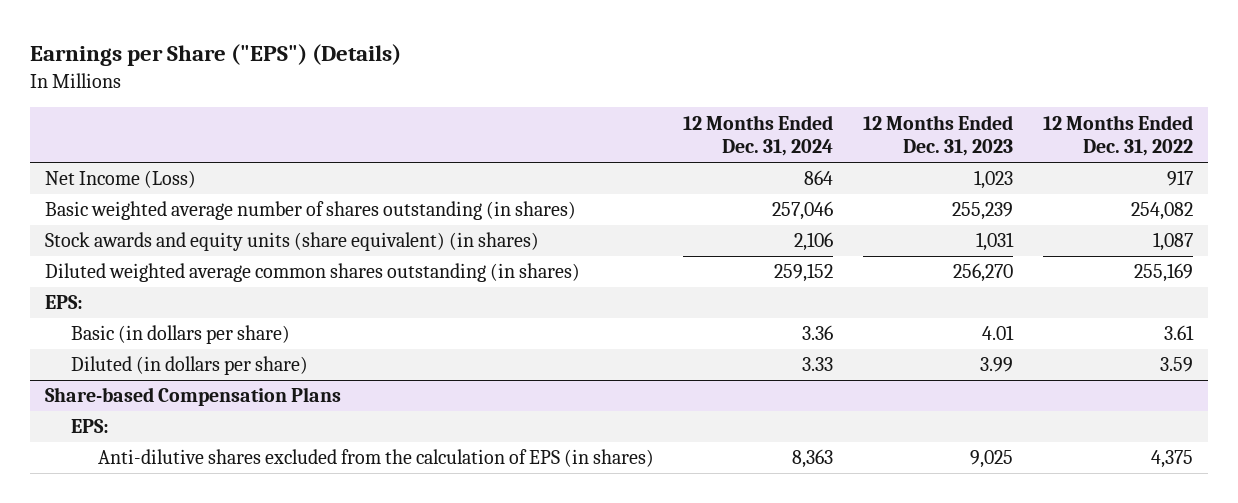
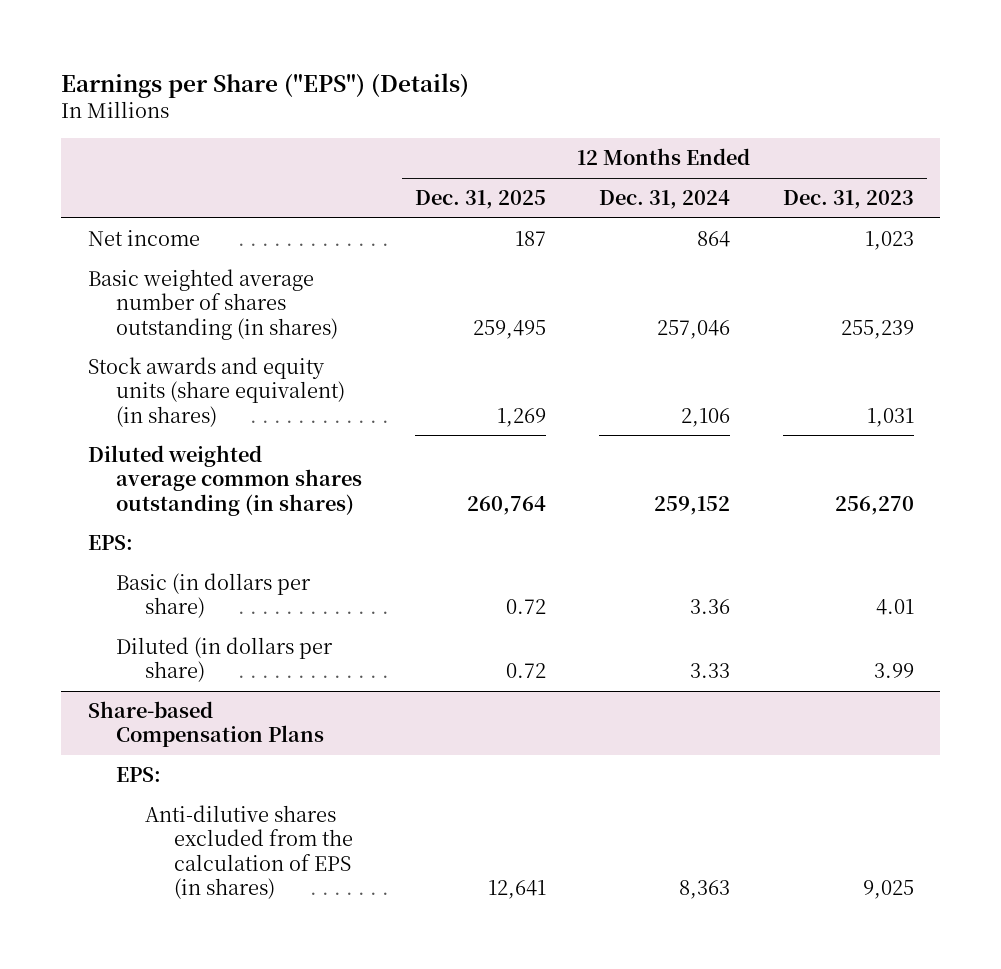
- | 12 Months Ended Dec. 31, 2024 | 12 Months Ended Dec. 31, 2023 | 12 Months Ended Dec. 31, 2022
+ | 12 Months Ended Dec. 31, 2025 | 12 Months Ended Dec. 31, 2024 | 12 Months Ended Dec. 31, 2023
- Net Income (Loss) | 864 | 1,023 | 917
+ Net income | 187 | 864 | 1,023

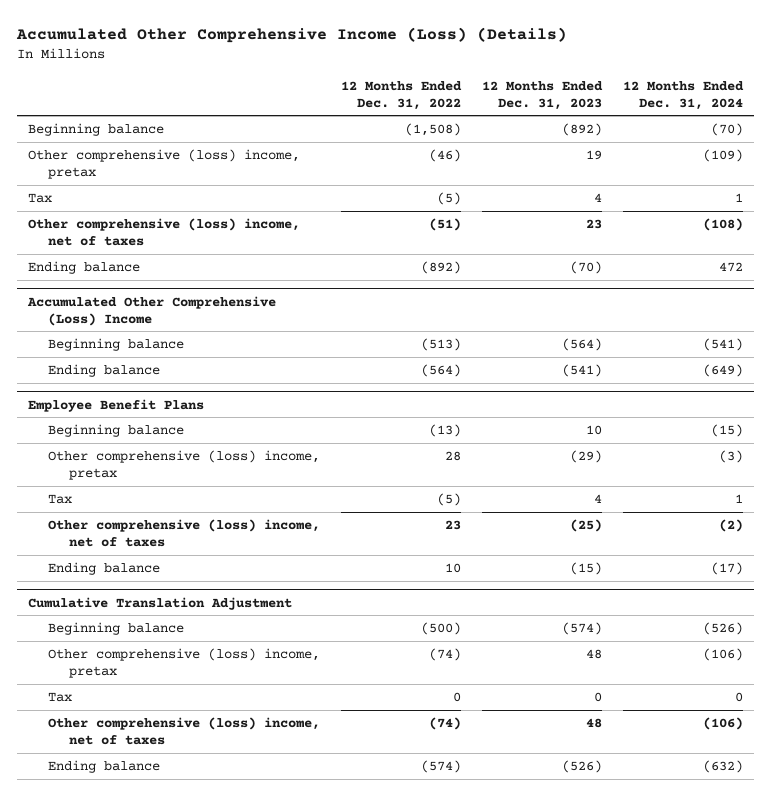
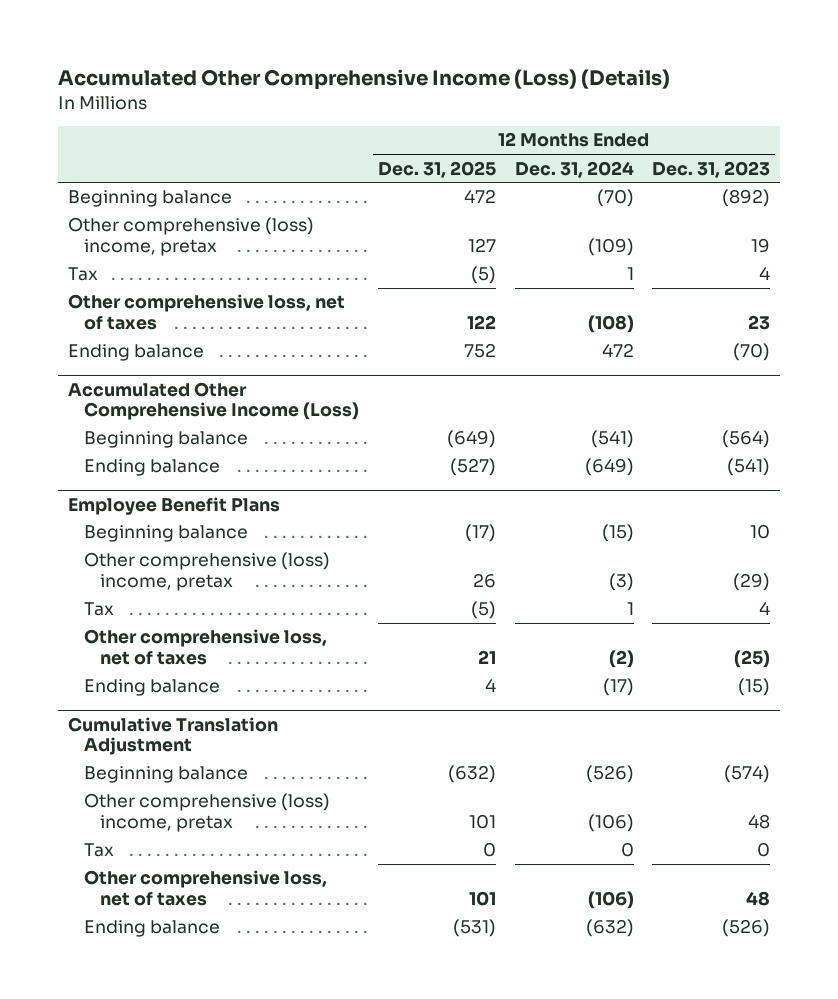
- | 12 Months Ended Dec. 31, 2022 | 12 Months Ended Dec. 31, 2023 | 12 Months Ended Dec. 31, 2024
+ | 12 Months Ended Dec. 31, 2025 | 12 Months Ended Dec. 31, 2024 | 12 Months Ended Dec. 31, 2023
- Other comprehensive (loss) income, net of taxes | (51) | 23 | (108)
+ Other comprehensive loss, net of taxes | 122 | (108) | 23
- Accumulated Other Comprehensive (Loss) Income
+ Accumulated Other Comprehensive Income (Loss)
@ Employee Benefit Plans
- Other comprehensive (loss) income, net of taxes | 23 | (25) | (2)
+ Other comprehensive loss, net of taxes | 21 | (2) | (25)
@ Cumulative Translation Adjustment
- Other comprehensive (loss) income, net of taxes | (74) | 48 | (106)
+ Other comprehensive loss, net of taxes | 101 | (106) | 48

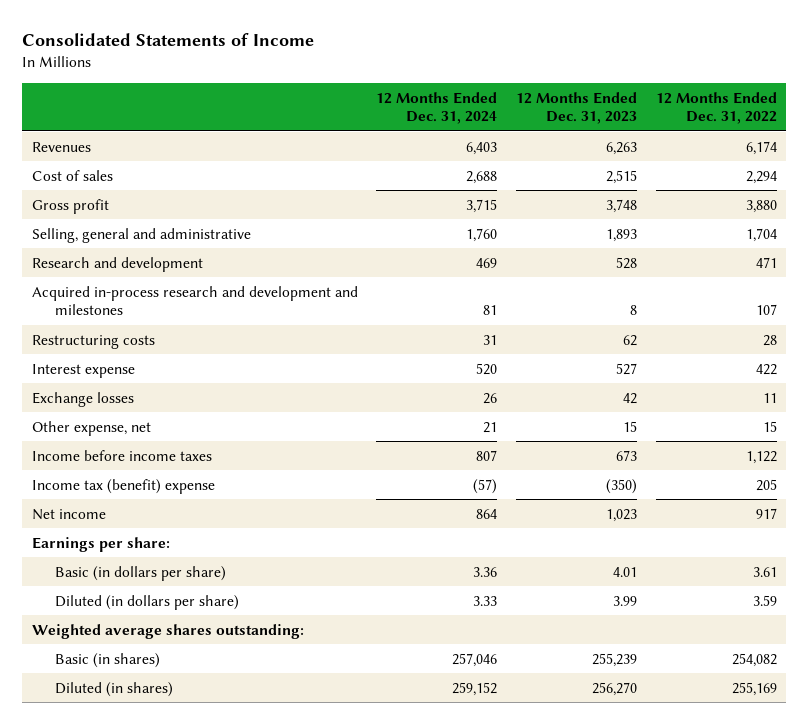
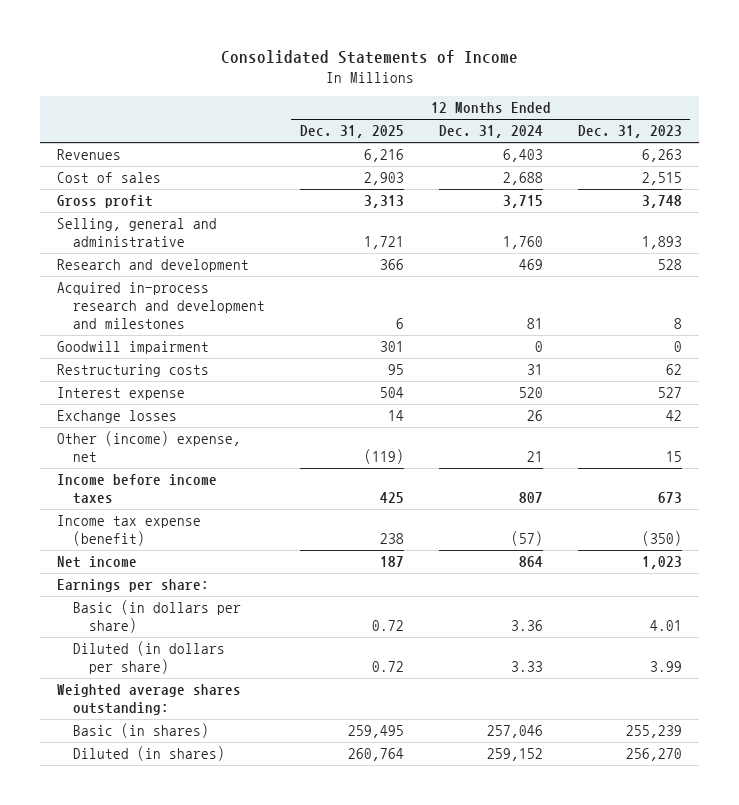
- | 12 Months Ended Dec. 31, 2024 | 12 Months Ended Dec. 31, 2023 | 12 Months Ended Dec. 31, 2022
+ | 12 Months Ended Dec. 31, 2025 | 12 Months Ended Dec. 31, 2024 | 12 Months Ended Dec. 31, 2023
+ Goodwill impairment | 301 | 0 | 0
- Other expense, net | 21 | 15 | 15
+ Other (income) expense, net | (119) | 21 | 15
- Income tax (benefit) expense | (57) | (350) | 205
+ Income tax expense (benefit) | 238 | (57) | (350)

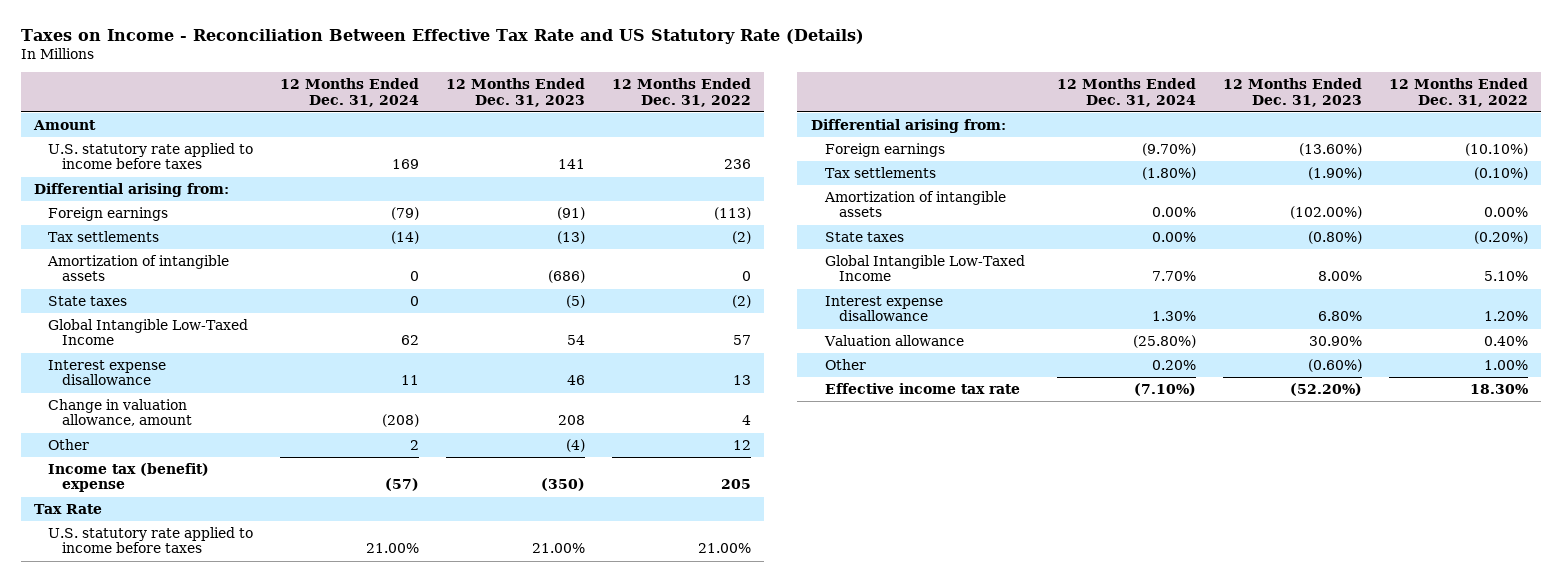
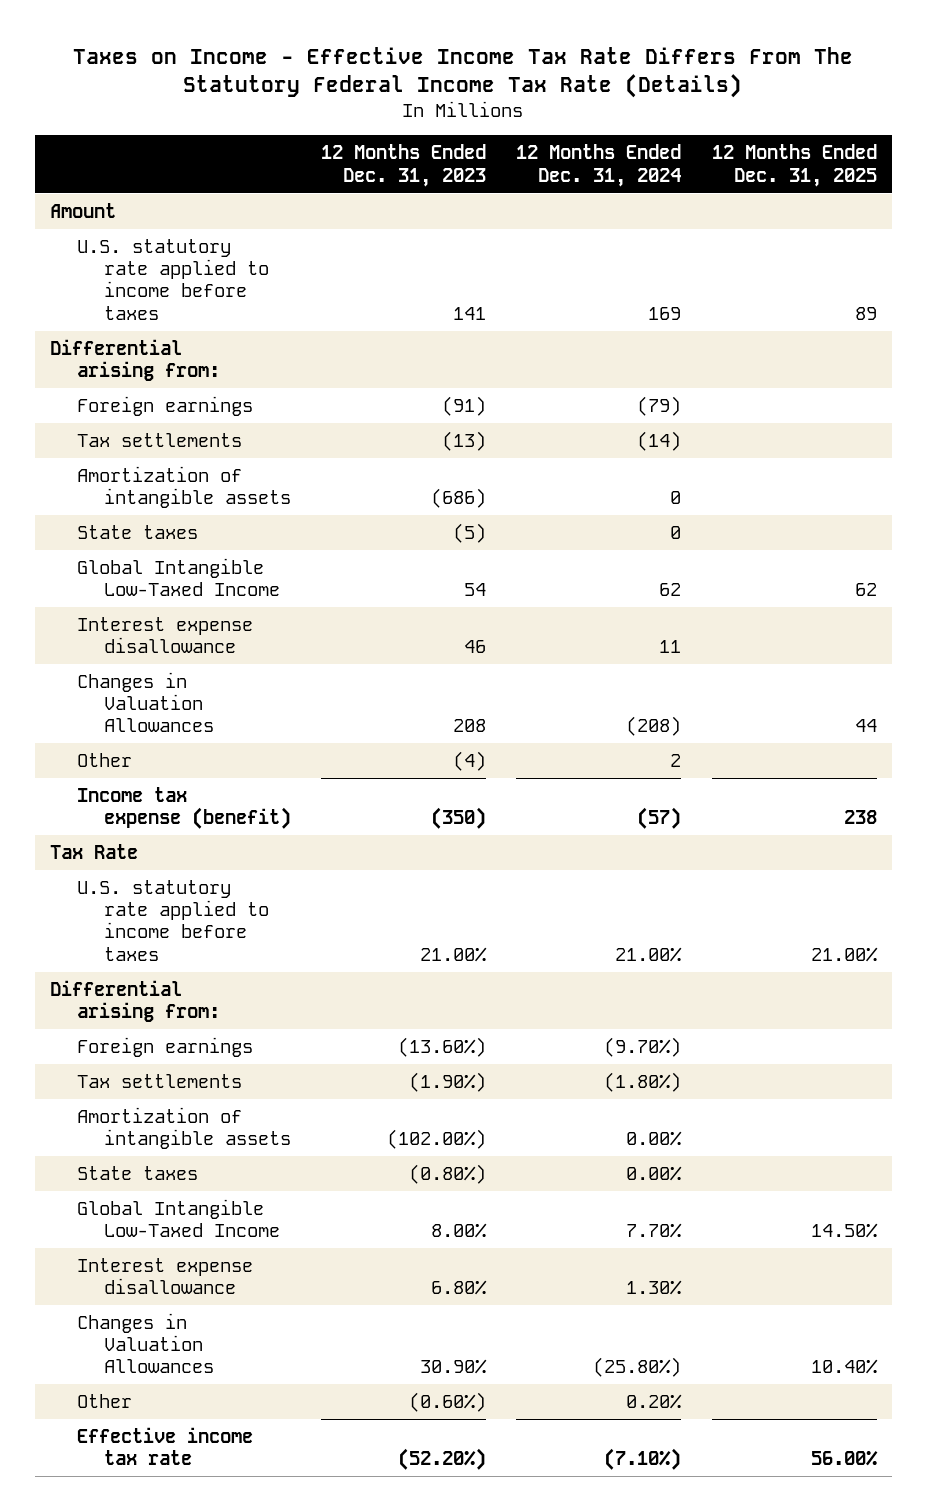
- Taxes on Income - Reconciliation Between Effective Tax Rate and US Statutory Rate (Details)
+ Taxes on Income - Effective Income Tax Rate Differs From The Statutory Federal Income Tax Rate (Details)
- | 12 Months Ended Dec. 31, 2024 | 12 Months Ended Dec. 31, 2023 | 12 Months Ended Dec. 31, 2022
+ | 12 Months Ended Dec. 31, 2023 | 12 Months Ended Dec. 31, 2024 | 12 Months Ended Dec. 31, 2025
- Change in valuation allowance, amount | (208) | 208 | 4
+ Changes in Valuation Allowances | 208 | (208) | 44
- Income tax (benefit) expense | (57) | (350) | 205
+ Income tax expense (benefit) | (350) | (57) | 238
- Valuation allowance | (25.80%) | 30.90% | 0.40%
+ Changes in Valuation Allowances | 30.90% | (25.80%) | 10.40%

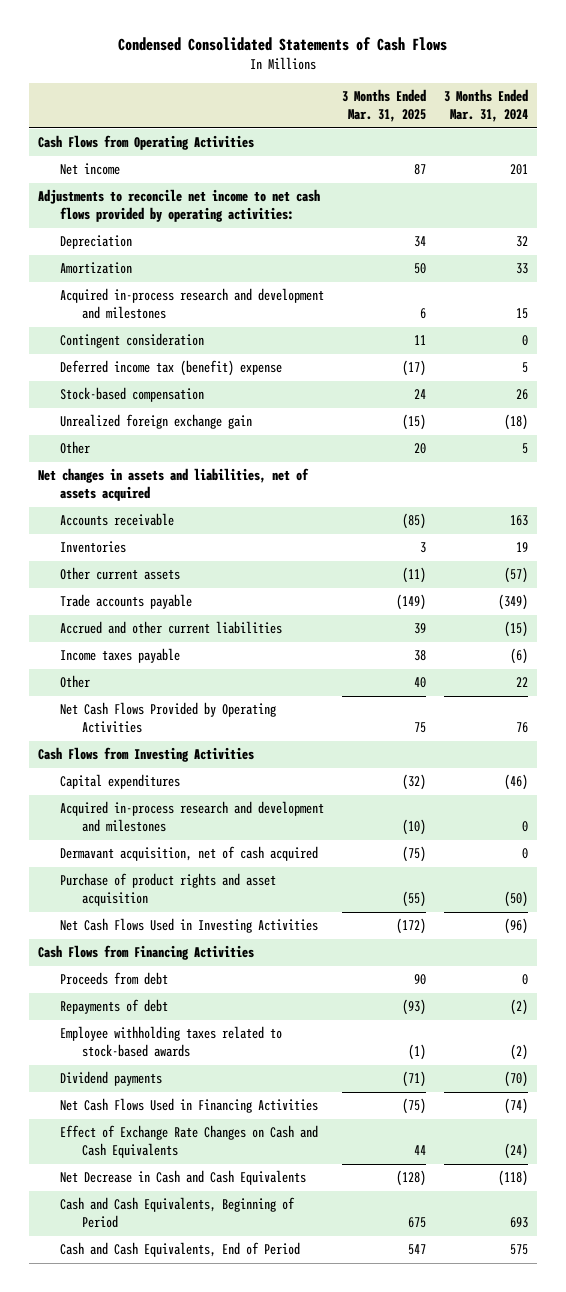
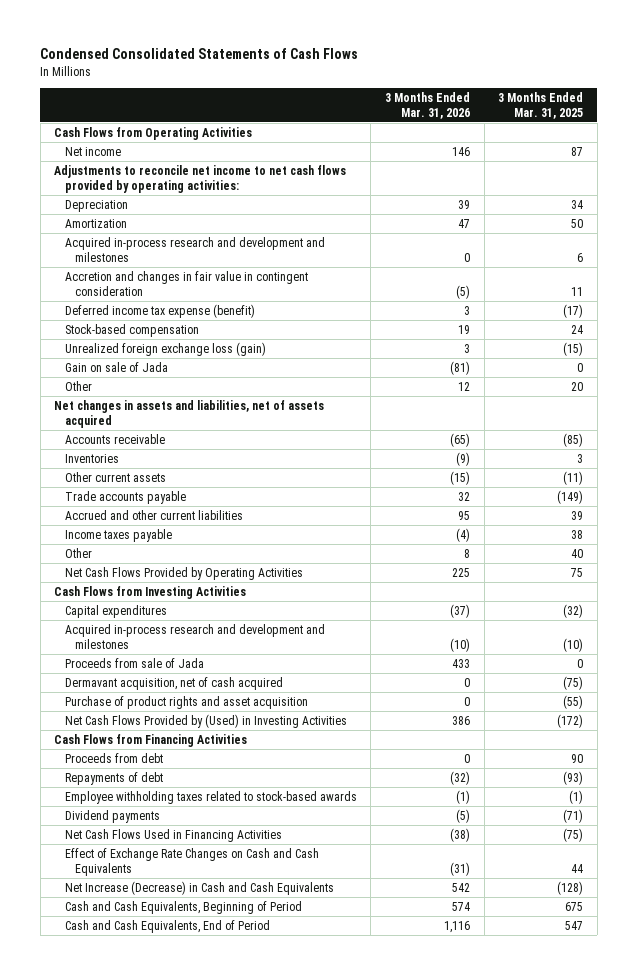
- | 3 Months Ended Mar. 31, 2025 | 3 Months Ended Mar. 31, 2024
+ | 3 Months Ended Mar. 31, 2026 | 3 Months Ended Mar. 31, 2025
- Contingent consideration | 11 | 0
- Deferred income tax (benefit) expense | (17) | 5
+ Accretion and changes in fair value in contingent consideration | (5) | 11
+ Deferred income tax expense (benefit) | 3 | (17)
- Unrealized foreign exchange gain | (15) | (18)
+ Unrealized foreign exchange loss (gain) | 3 | (15)
+ Gain on sale of Jada | (81) | 0
+ Proceeds from sale of Jada | 433 | 0
- Net Cash Flows Used in Investing Activities | (172) | (96)
+ Net Cash Flows Provided by (Used) in Investing Activities | 386 | (172)
- Net Decrease in Cash and Cash Equivalents | (128) | (118)
+ Net Increase (Decrease) in Cash and Cash Equivalents | 542 | (128)

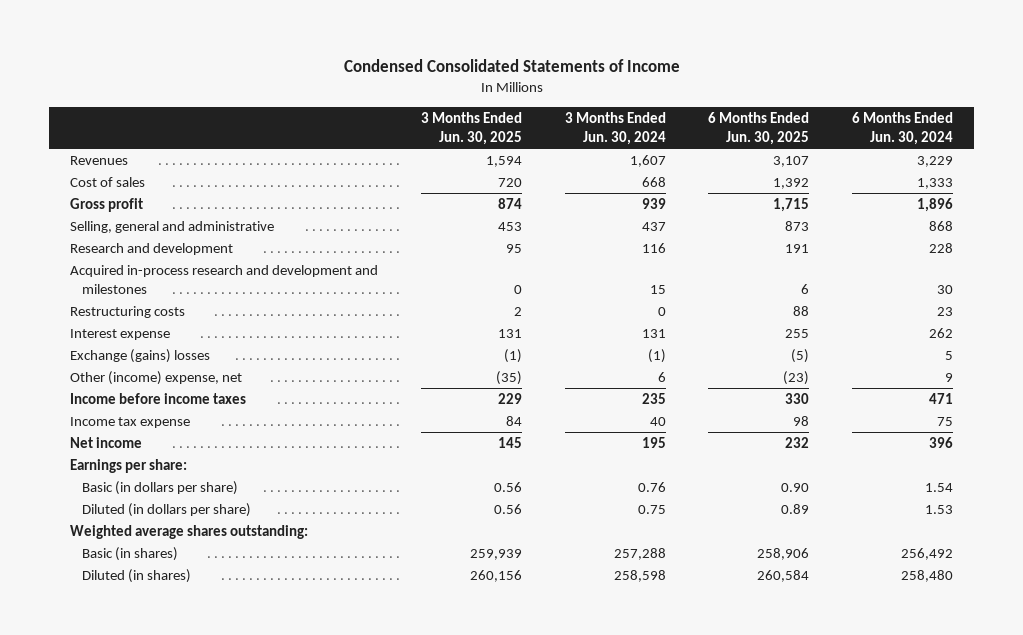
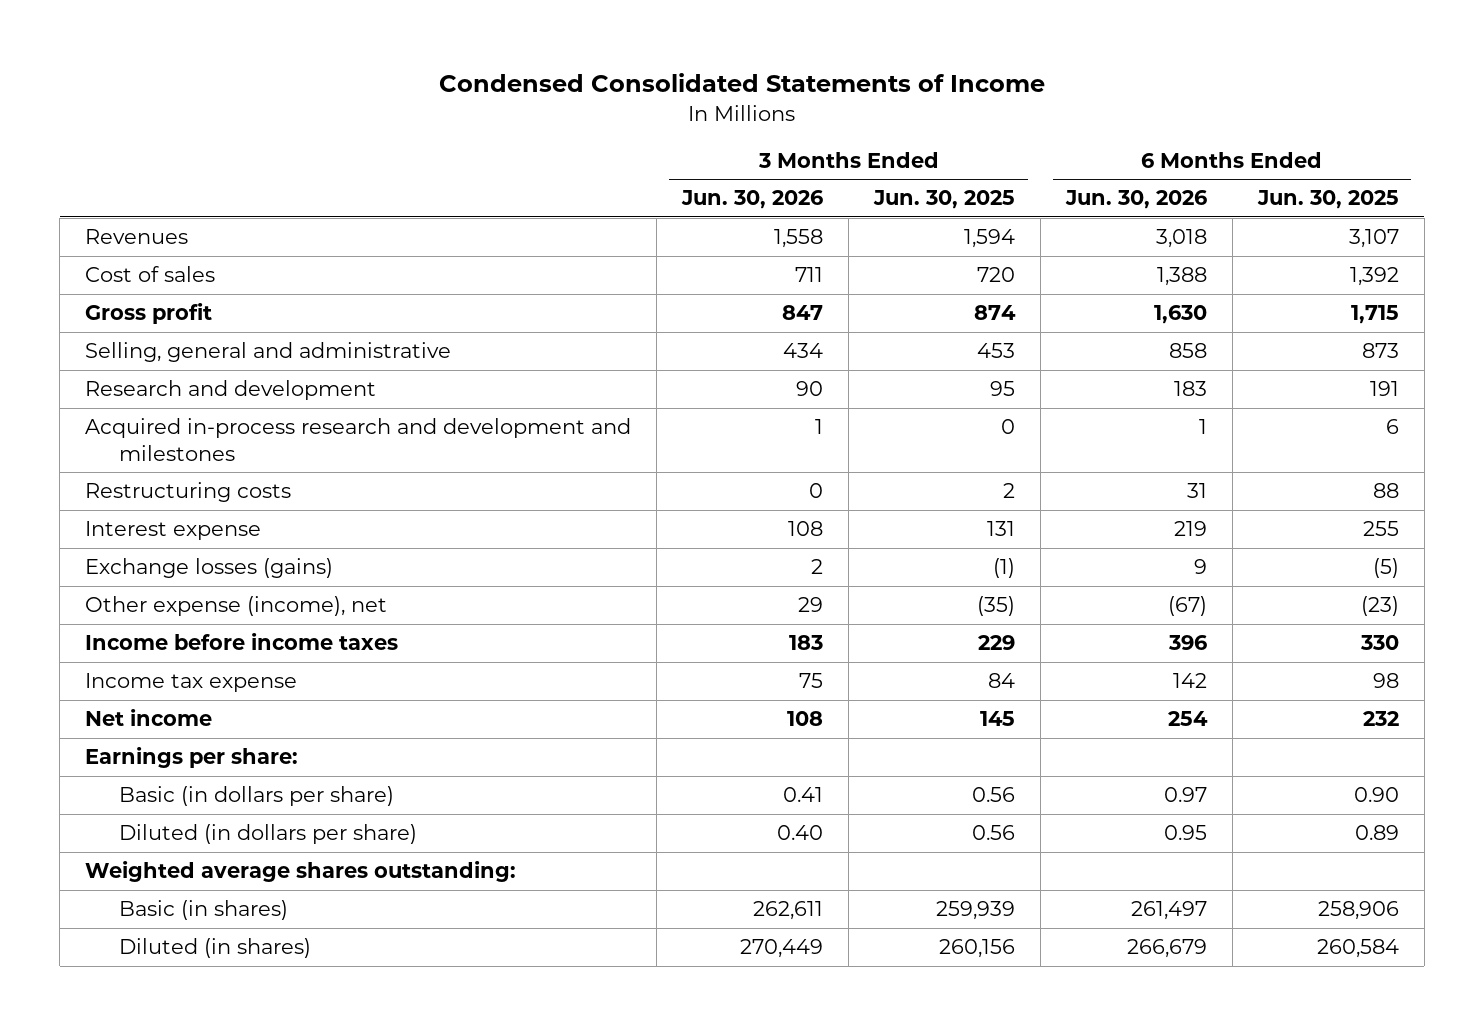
- | 3 Months Ended Jun. 30, 2025 | 3 Months Ended Jun. 30, 2024 | 6 Months Ended Jun. 30, 2025 | 6 Months Ended Jun. 30, 2024
+ | 3 Months Ended Jun. 30, 2026 | 3 Months Ended Jun. 30, 2025 | 6 Months Ended Jun. 30, 2026 | 6 Months Ended Jun. 30, 2025
- Exchange (gains) losses | (1) | (1) | (5) | 5
- Other (income) expense, net | (35) | 6 | (23) | 9
+ Exchange losses (gains) | 2 | (1) | 9 | (5)
+ Other expense (income), net | 29 | (35) | (67) | (23)

